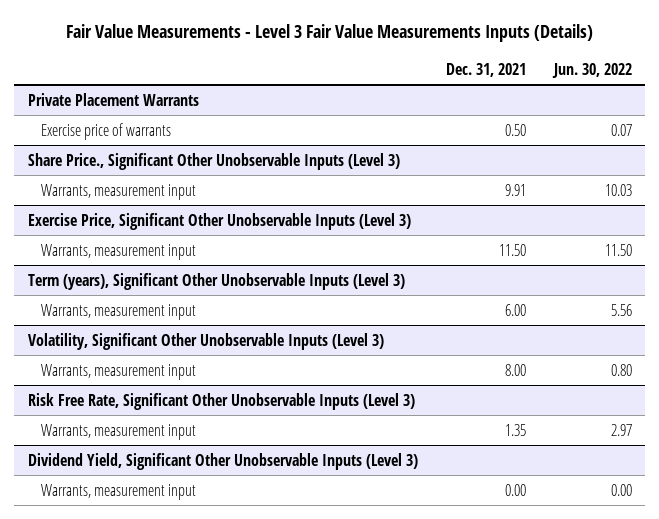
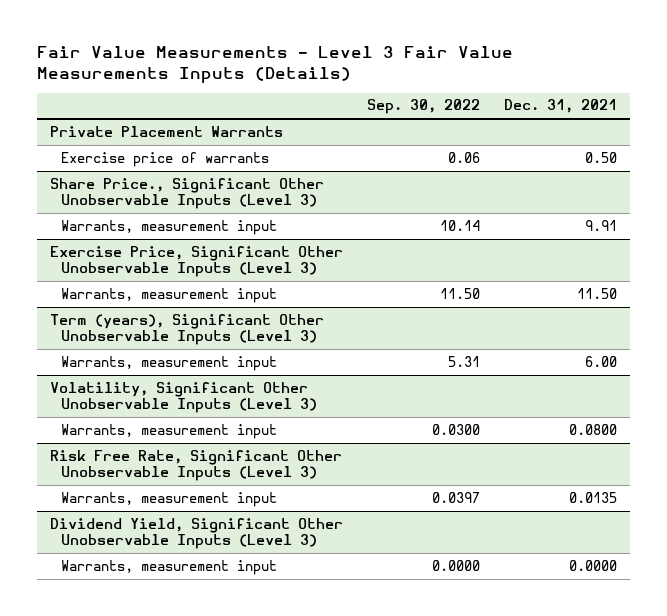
- | Dec. 31, 2021 | Jun. 30, 2022
+ | Sep. 30, 2022 | Dec. 31, 2021
@ Volatility, Significant Other Unobservable Inputs (Level 3)
- Warrants, measurement input | 8.00 | 0.80
+ Warrants, measurement input | 0.0300 | 0.0800
@ Risk Free Rate, Significant Other Unobservable Inputs (Level 3)
- Warrants, measurement input | 1.35 | 2.97
+ Warrants, measurement input | 0.0397 | 0.0135
@ Dividend Yield, Significant Other Unobservable Inputs (Level 3)
- Warrants, measurement input | 0.00 | 0.00
+ Warrants, measurement input | 0.0000 | 0.0000

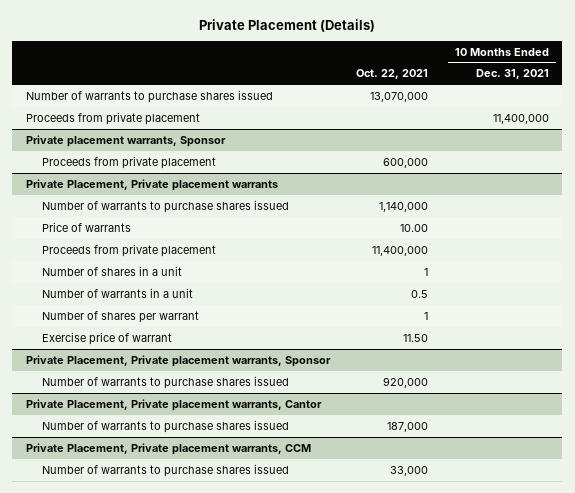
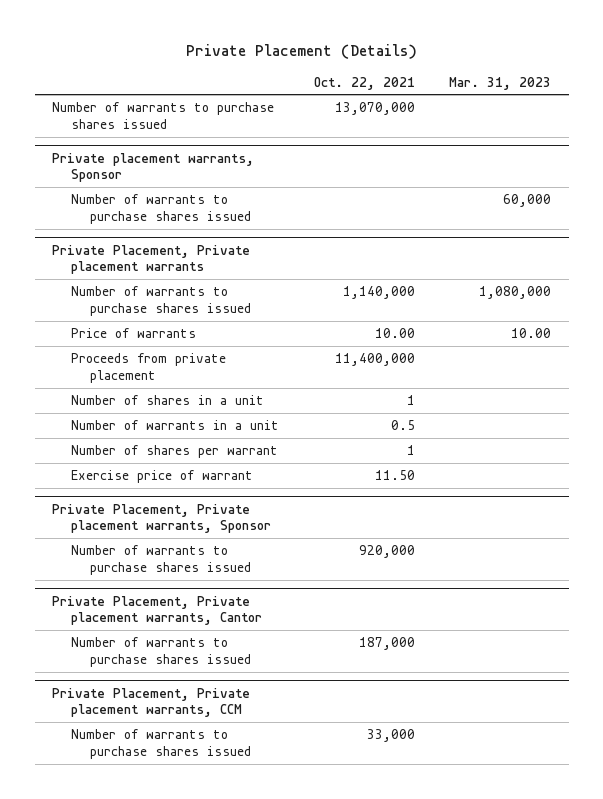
- | Oct. 22, 2021 | 10 Months Ended Dec. 31, 2021
+ | Oct. 22, 2021 | Mar. 31, 2023
- Proceeds from private placement | | 11,400,000
@ Private placement warrants, Sponsor
- Proceeds from private placement | 600,000 |
+ Number of warrants to purchase shares issued | | 60,000

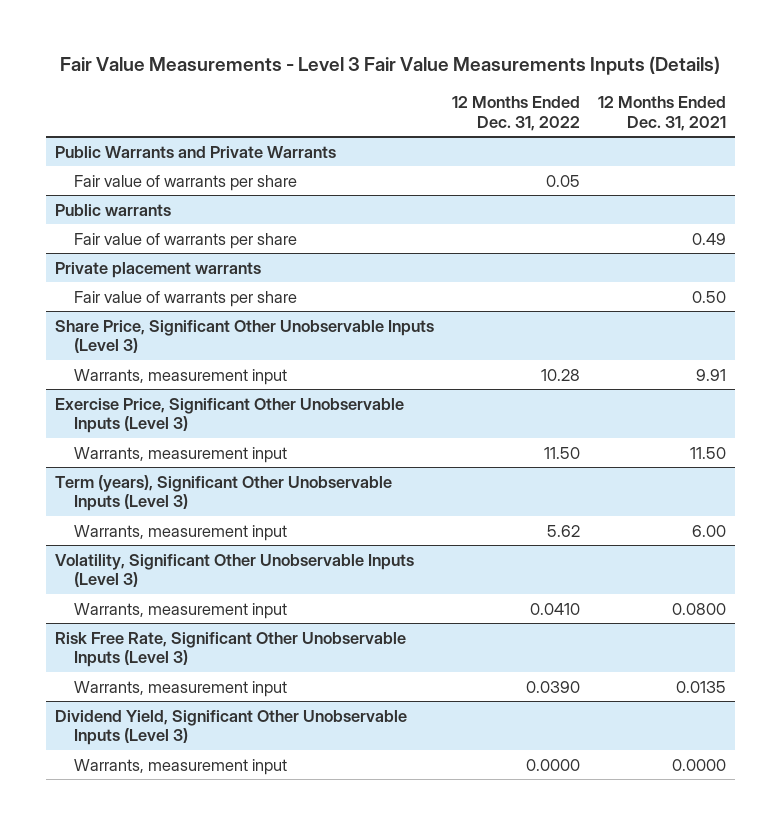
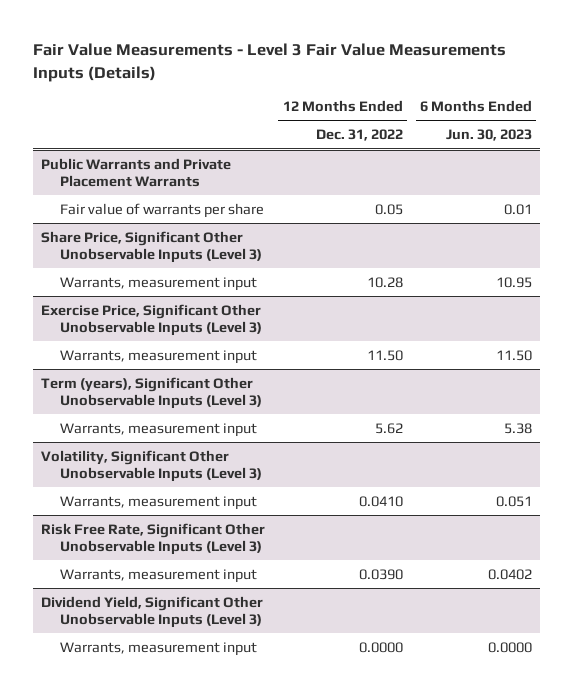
- | 12 Months Ended Dec. 31, 2022 | 12 Months Ended Dec. 31, 2021
+ | 12 Months Ended Dec. 31, 2022 | 6 Months Ended Jun. 30, 2023
- Public Warrants and Private Warrants
+ Public Warrants and Private Placement Warrants
- Public warrants
- Fair value of warrants per share | | 0.49
- Private placement warrants
- Fair value of warrants per share | | 0.50

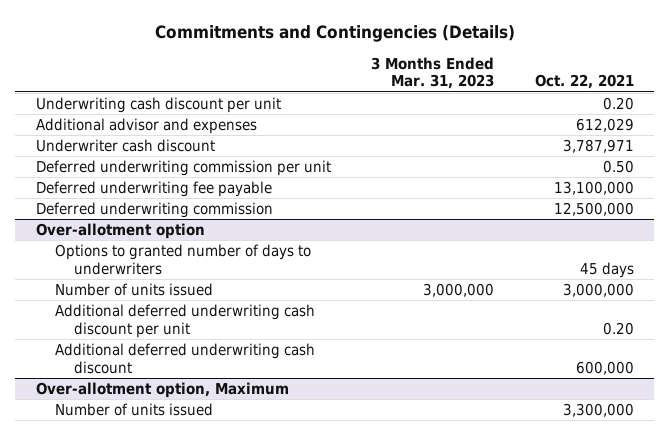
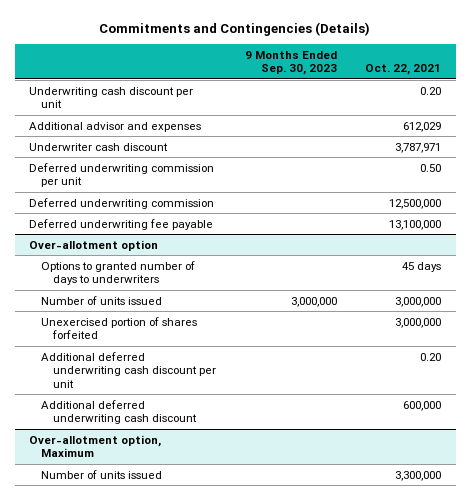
- | 3 Months Ended Mar. 31, 2023 | Oct. 22, 2021
+ | 9 Months Ended Sep. 30, 2023 | Oct. 22, 2021
moved down: Deferred underwriting fee payable | | 13,100,000
@ Over-allotment option
+ Unexercised portion of shares forfeited | | 3,000,000

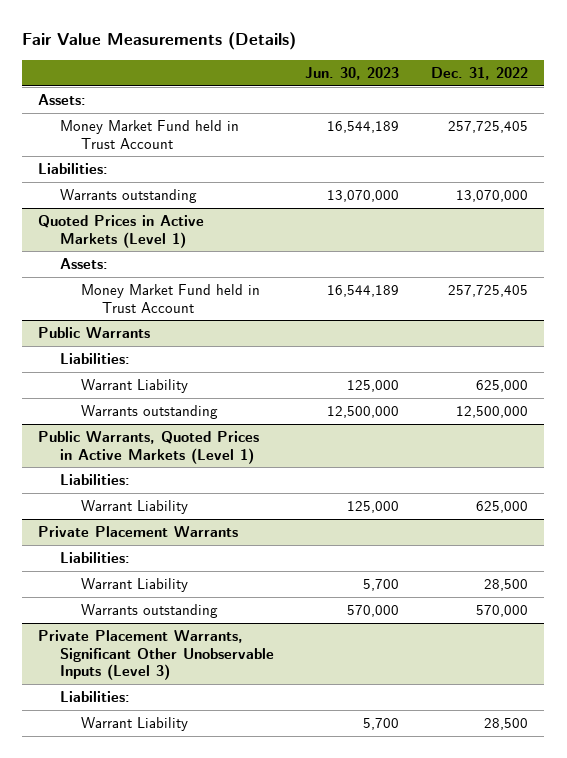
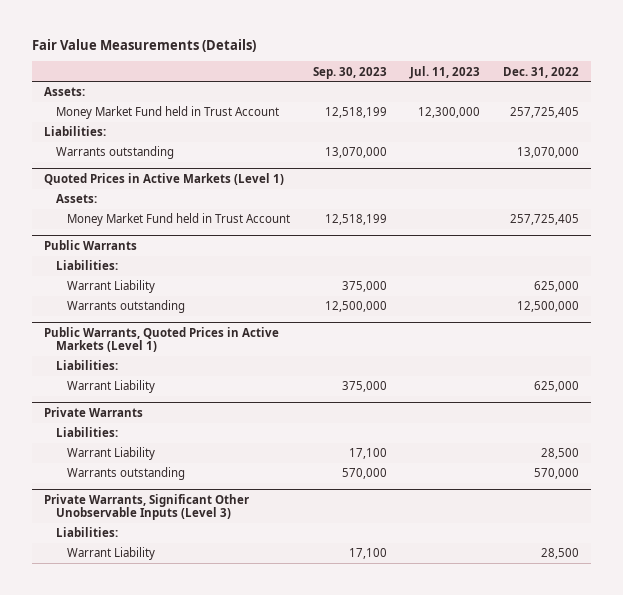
- | Jun. 30, 2023 | Dec. 31, 2022
+ | Sep. 30, 2023 | Jul. 11, 2023 | Dec. 31, 2022
- Private Placement Warrants
+ Private Warrants
- Private Placement Warrants, Significant Other Unobservable Inputs (Level 3)
+ Private Warrants, Significant Other Unobservable Inputs (Level 3)

